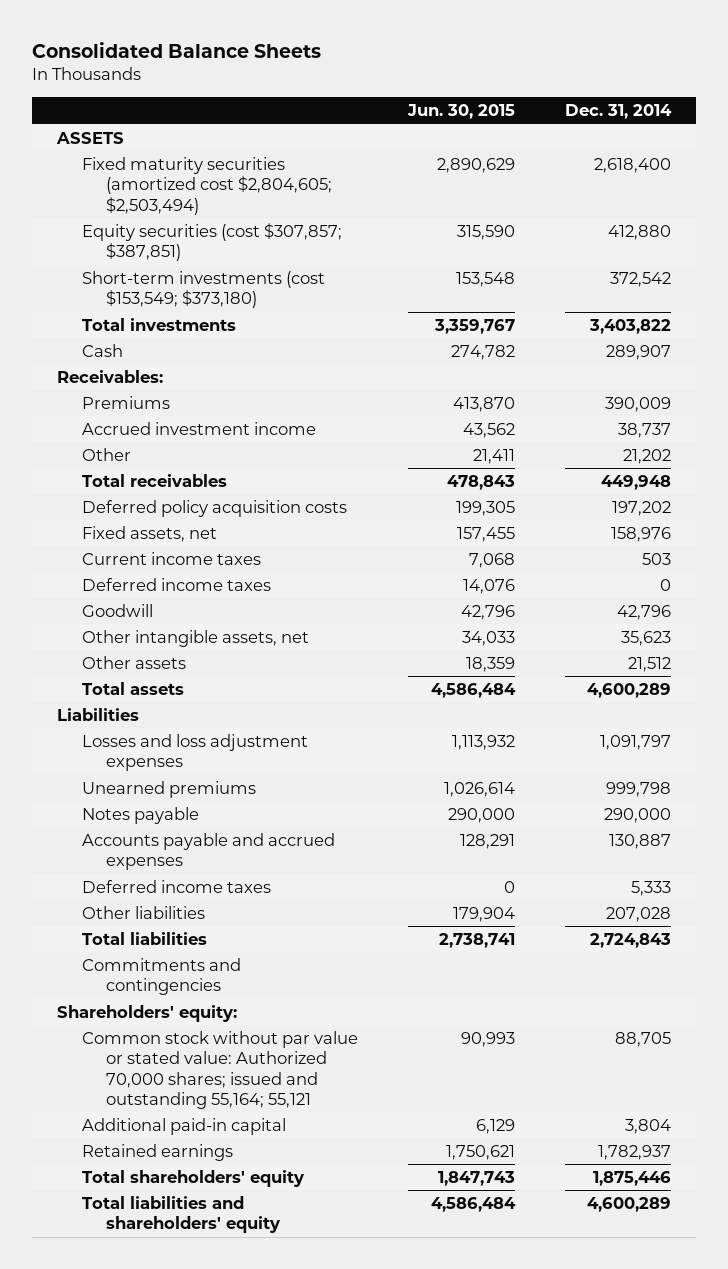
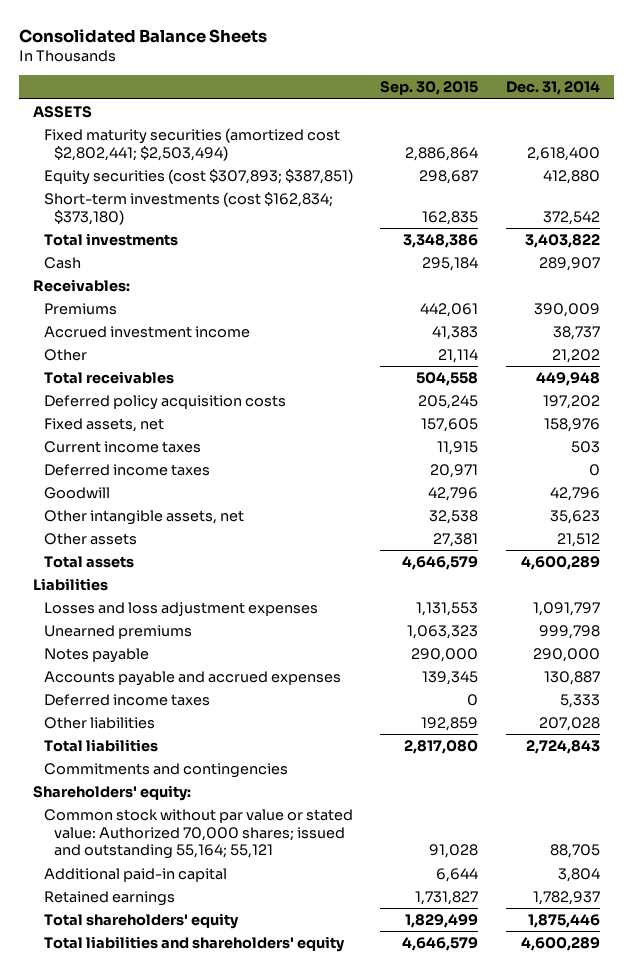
- | Jun. 30, 2015 | Dec. 31, 2014
+ | Sep. 30, 2015 | Dec. 31, 2014
- Fixed maturity securities (amortized cost $2,804,605; $2,503,494) | 2,890,629 | 2,618,400
- Equity securities (cost $307,857; $387,851) | 315,590 | 412,880
- Short-term investments (cost $153,549; $373,180) | 153,548 | 372,542
+ Fixed maturity securities (amortized cost $2,802,441; $2,503,494) | 2,886,864 | 2,618,400
+ Equity securities (cost $307,893; $387,851) | 298,687 | 412,880
+ Short-term investments (cost $162,834; $373,180) | 162,835 | 372,542

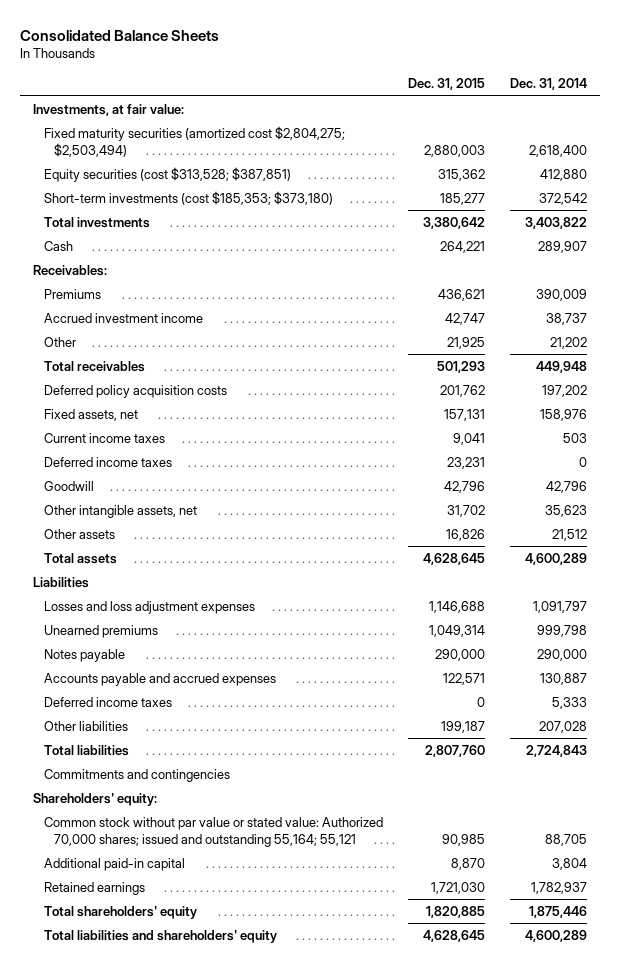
- | Sep. 30, 2015 | Dec. 31, 2014
+ | Dec. 31, 2015 | Dec. 31, 2014
- ASSETS
- Fixed maturity securities (amortized cost $2,802,441; $2,503,494) | 2,886,864 | 2,618,400
- Equity securities (cost $307,893; $387,851) | 298,687 | 412,880
- Short-term investments (cost $162,834; $373,180) | 162,835 | 372,542
+ Investments, at fair value:
+ Fixed maturity securities (amortized cost $2,804,275; $2,503,494) | 2,880,003 | 2,618,400
+ Equity securities (cost $313,528; $387,851) | 315,362 | 412,880
+ Short-term investments (cost $185,353; $373,180) | 185,277 | 372,542

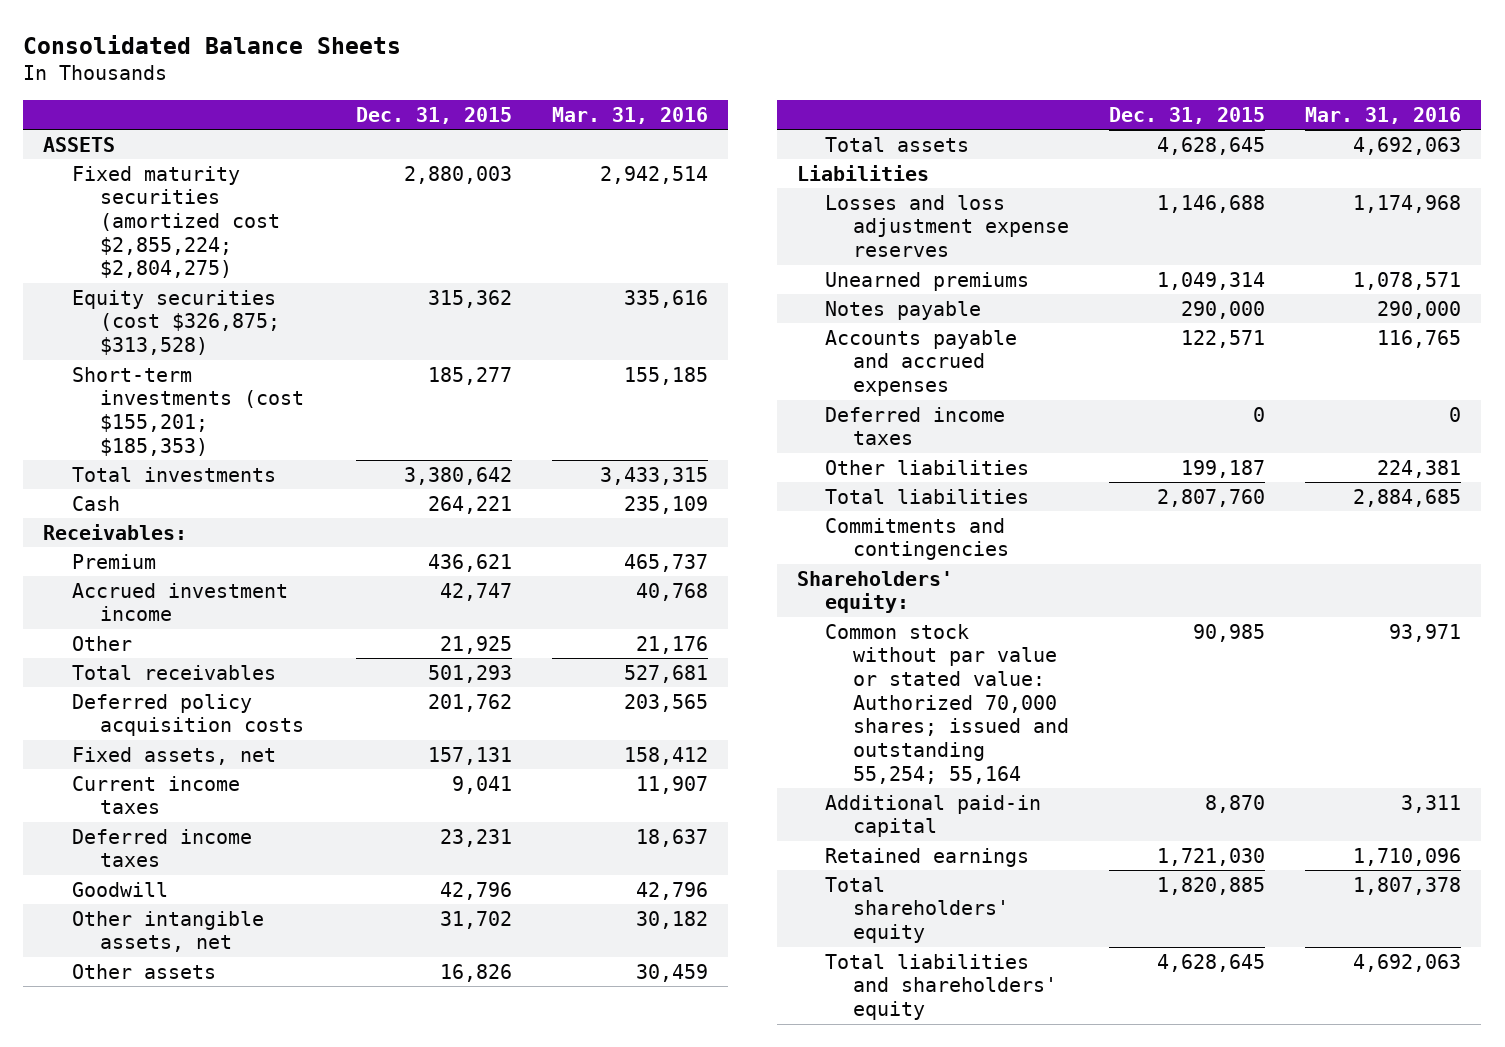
- | Dec. 31, 2015 | Dec. 31, 2014
+ | Dec. 31, 2015 | Mar. 31, 2016
- Investments, at fair value:
- Fixed maturity securities (amortized cost $2,804,275; $2,503,494) | 2,880,003 | 2,618,400
- Equity securities (cost $313,528; $387,851) | 315,362 | 412,880
- Short-term investments (cost $185,353; $373,180) | 185,277 | 372,542
+ ASSETS
+ Fixed maturity securities (amortized cost $2,855,224; $2,804,275) | 2,880,003 | 2,942,514
+ Equity securities (cost $326,875; $313,528) | 315,362 | 335,616
+ Short-term investments (cost $155,201; $185,353) | 185,277 | 155,185
- Premiums | 436,621 | 390,009
+ Premium | 436,621 | 465,737
- Losses and loss adjustment expenses | 1,146,688 | 1,091,797
+ Losses and loss adjustment expense reserves | 1,146,688 | 1,174,968
- Common stock without par value or stated value: Authorized 70,000 shares; issued and outstanding 55,164; 55,121 | 90,985 | 88,705
+ Common stock without par value or stated value: Authorized 70,000 shares; issued and outstanding 55,254; 55,164 | 90,985 | 93,971

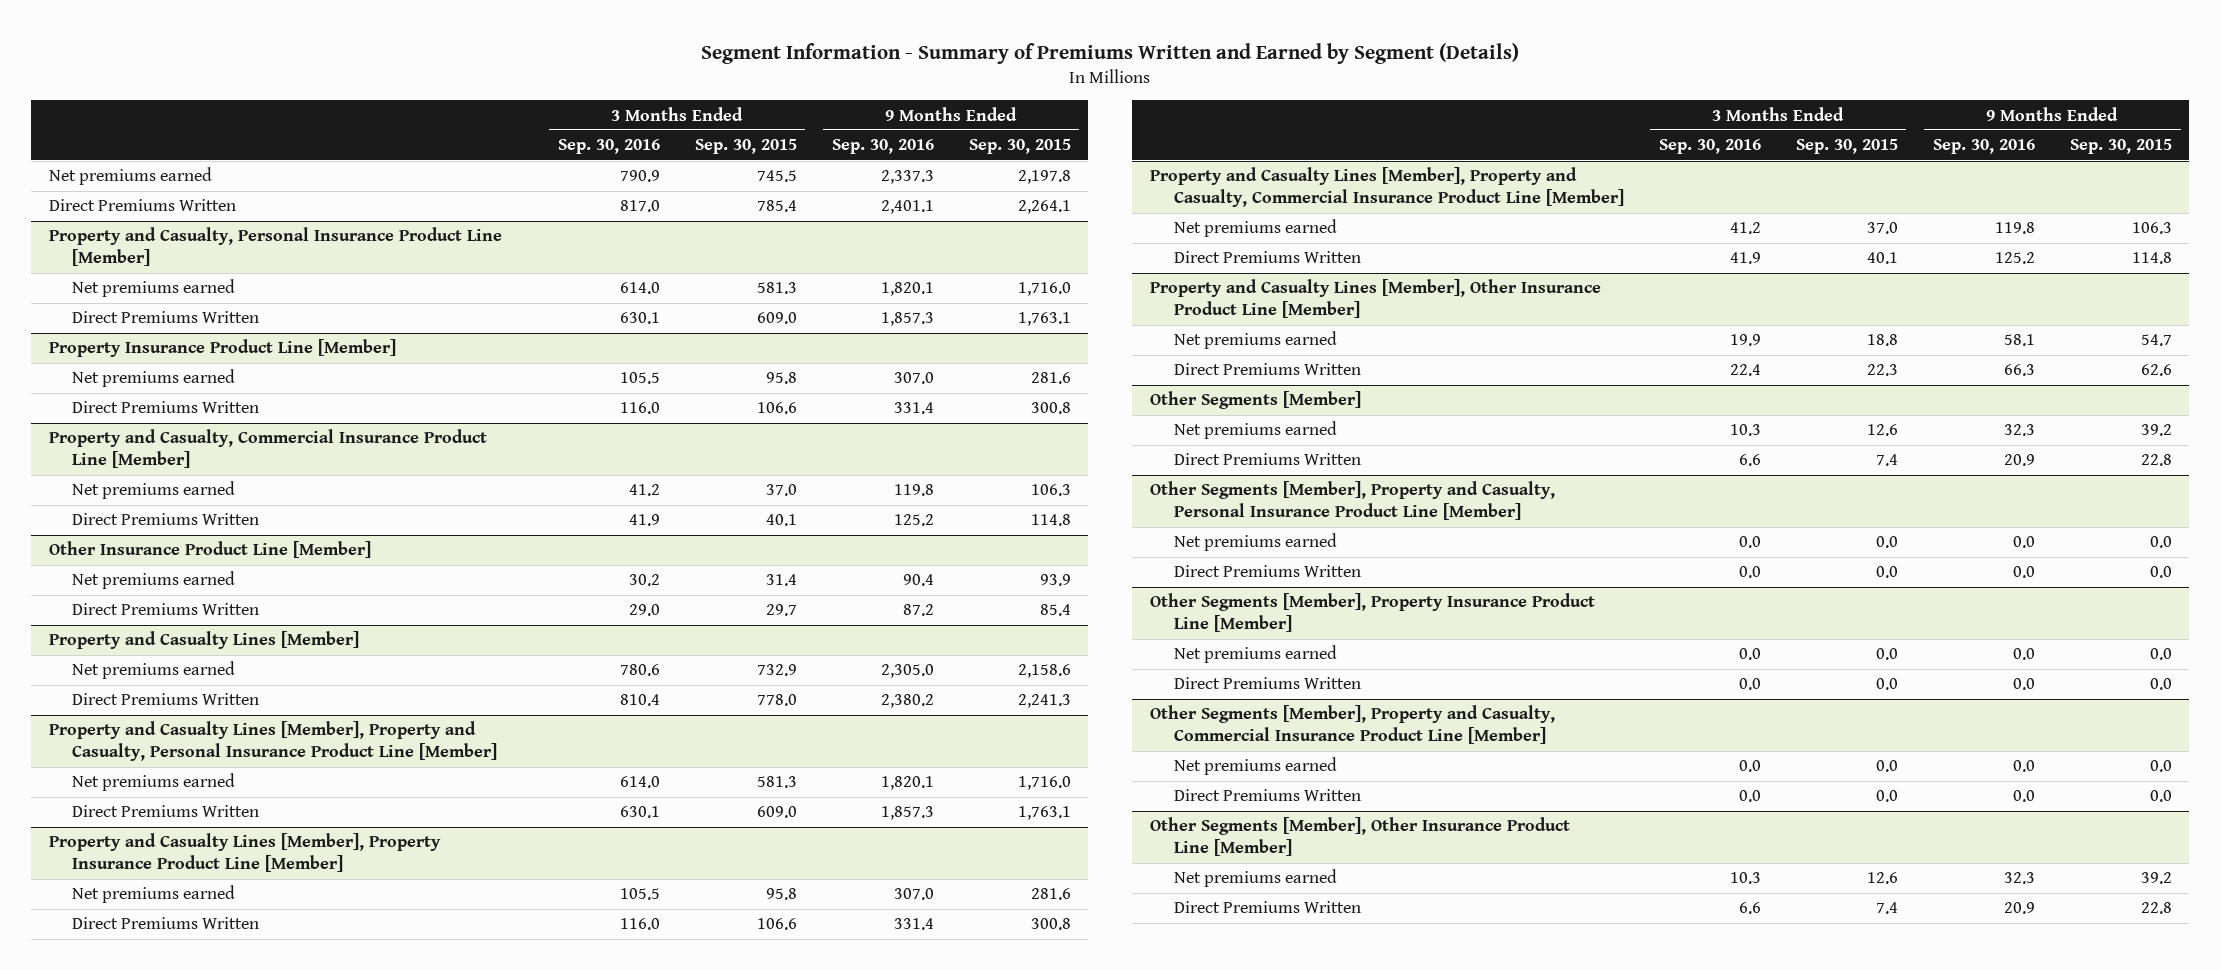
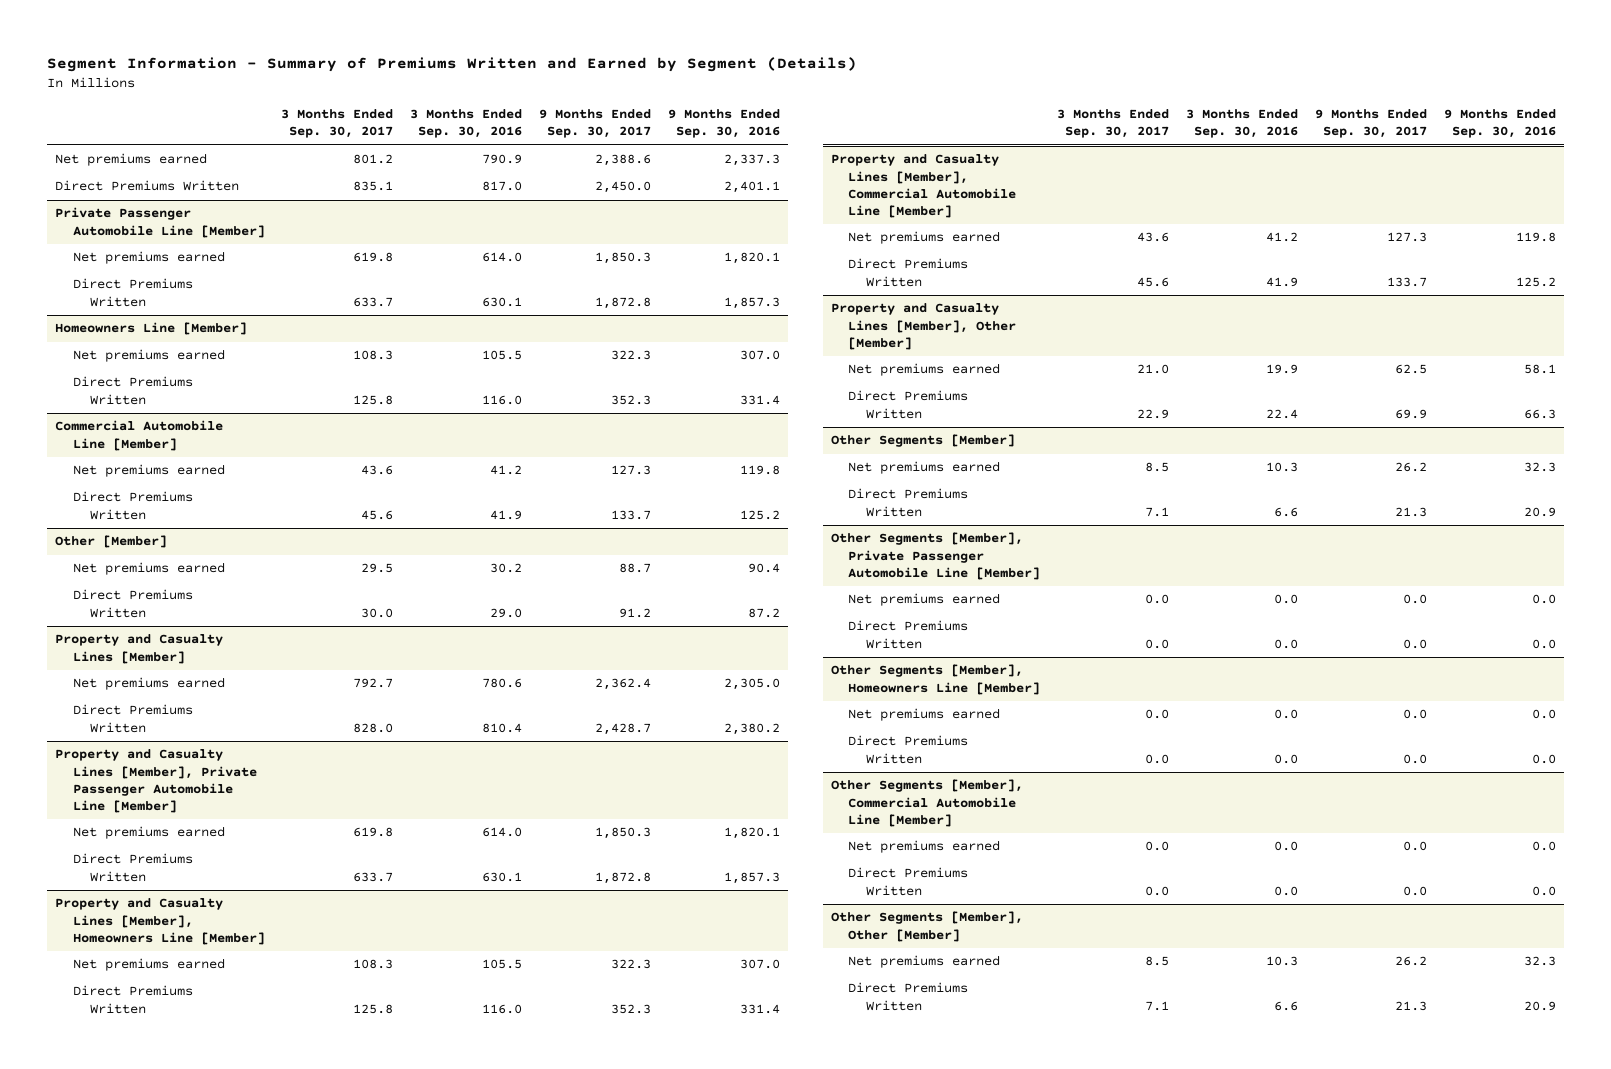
- | 3 Months Ended Sep. 30, 2016 | 3 Months Ended Sep. 30, 2015 | 9 Months Ended Sep. 30, 2016 | 9 Months Ended Sep. 30, 2015
+ | 3 Months Ended Sep. 30, 2017 | 3 Months Ended Sep. 30, 2016 | 9 Months Ended Sep. 30, 2017 | 9 Months Ended Sep. 30, 2016
- Property and Casualty, Personal Insurance Product Line [Member]
+ Private Passenger Automobile Line [Member]
- Property Insurance Product Line [Member]
+ Homeowners Line [Member]
- Property and Casualty, Commercial Insurance Product Line [Member]
+ Commercial Automobile Line [Member]
- Other Insurance Product Line [Member]
+ Other [Member]
- Property and Casualty Lines [Member], Property and Casualty, Personal Insurance Product Line [Member]
+ Property and Casualty Lines [Member], Private Passenger Automobile Line [Member]
- Property and Casualty Lines [Member], Property Insurance Product Line [Member]
+ Property and Casualty Lines [Member], Homeowners Line [Member]
- Property and Casualty Lines [Member], Property and Casualty, Commercial Insurance Product Line [Member]
+ Property and Casualty Lines [Member], Commercial Automobile Line [Member]
- Property and Casualty Lines [Member], Other Insurance Product Line [Member]
+ Property and Casualty Lines [Member], Other [Member]
- Other Segments [Member], Property and Casualty, Personal Insurance Product Line [Member]
+ Other Segments [Member], Private Passenger Automobile Line [Member]
- Other Segments [Member], Property Insurance Product Line [Member]
+ Other Segments [Member], Homeowners Line [Member]
- Other Segments [Member], Property and Casualty, Commercial Insurance Product Line [Member]
+ Other Segments [Member], Commercial Automobile Line [Member]
- Other Segments [Member], Other Insurance Product Line [Member]
+ Other Segments [Member], Other [Member]

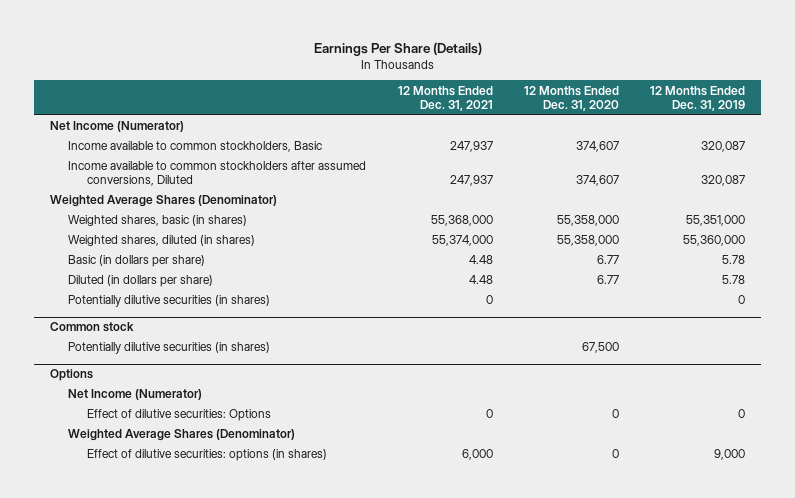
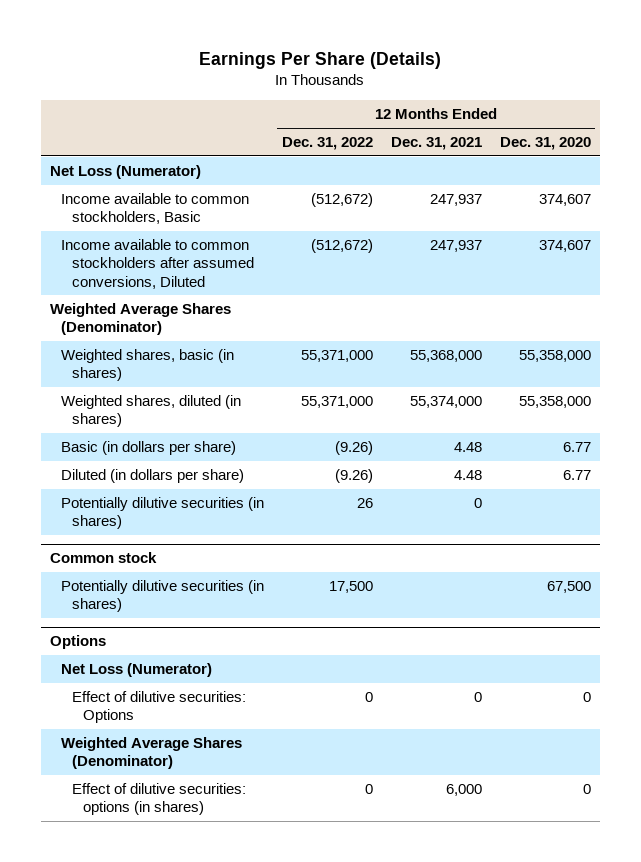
- | 12 Months Ended Dec. 31, 2021 | 12 Months Ended Dec. 31, 2020 | 12 Months Ended Dec. 31, 2019
+ | 12 Months Ended Dec. 31, 2022 | 12 Months Ended Dec. 31, 2021 | 12 Months Ended Dec. 31, 2020
- Net Income (Numerator)
+ Net Loss (Numerator)
@ Options
- Net Income (Numerator)
+ Net Loss (Numerator)

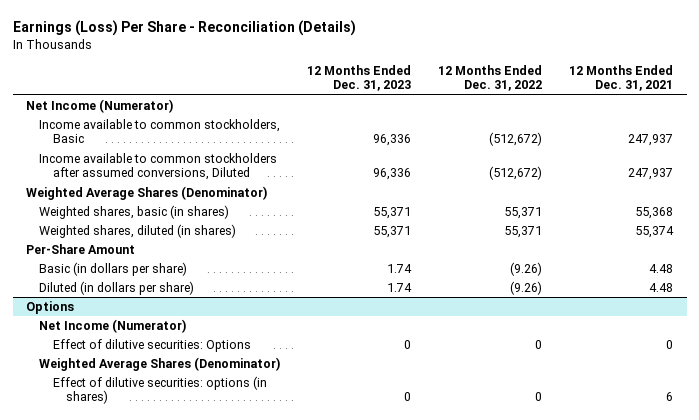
- Earnings Per Share (Details)
+ Earnings (Loss) Per Share - Reconciliation (Details)
- | 12 Months Ended Dec. 31, 2022 | 12 Months Ended Dec. 31, 2021 | 12 Months Ended Dec. 31, 2020
+ | 12 Months Ended Dec. 31, 2023 | 12 Months Ended Dec. 31, 2022 | 12 Months Ended Dec. 31, 2021
- Net Loss (Numerator)
+ Net Income (Numerator)
- Weighted shares, basic (in shares) | 55,371,000 | 55,368,000 | 55,358,000
- Weighted shares, diluted (in shares) | 55,371,000 | 55,374,000 | 55,358,000
+ Weighted shares, basic (in shares) | 55,371 | 55,371 | 55,368
+ Weighted shares, diluted (in shares) | 55,371 | 55,371 | 55,374
+ Per-Share Amount
- Potentially dilutive securities (in shares) | 26 | 0 |
- Common stock
- Potentially dilutive securities (in shares) | 17,500 | | 67,500
@ Options
- Net Loss (Numerator)
+ Net Income (Numerator)
- Effect of dilutive securities: options (in shares) | 0 | 6,000 | 0
+ Effect of dilutive securities: options (in shares) | 0 | 0 | 6

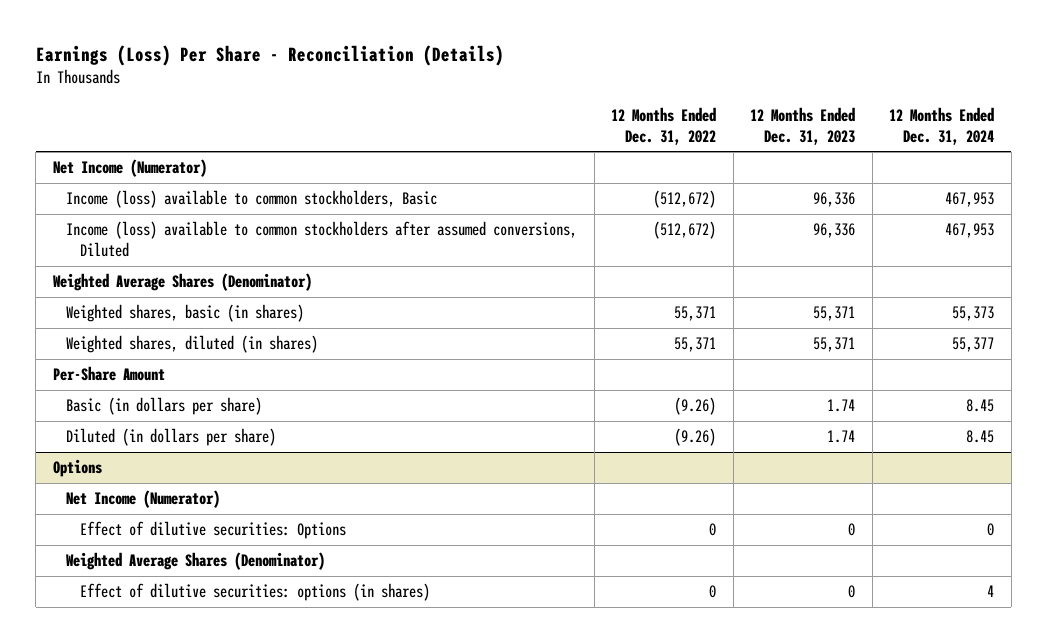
- | 12 Months Ended Dec. 31, 2023 | 12 Months Ended Dec. 31, 2022 | 12 Months Ended Dec. 31, 2021
+ | 12 Months Ended Dec. 31, 2022 | 12 Months Ended Dec. 31, 2023 | 12 Months Ended Dec. 31, 2024
- Income available to common stockholders, Basic | 96,336 | (512,672) | 247,937
- Income available to common stockholders after assumed conversions, Diluted | 96,336 | (512,672) | 247,937
+ Income (loss) available to common stockholders, Basic | (512,672) | 96,336 | 467,953
+ Income (loss) available to common stockholders after assumed conversions, Diluted | (512,672) | 96,336 | 467,953

